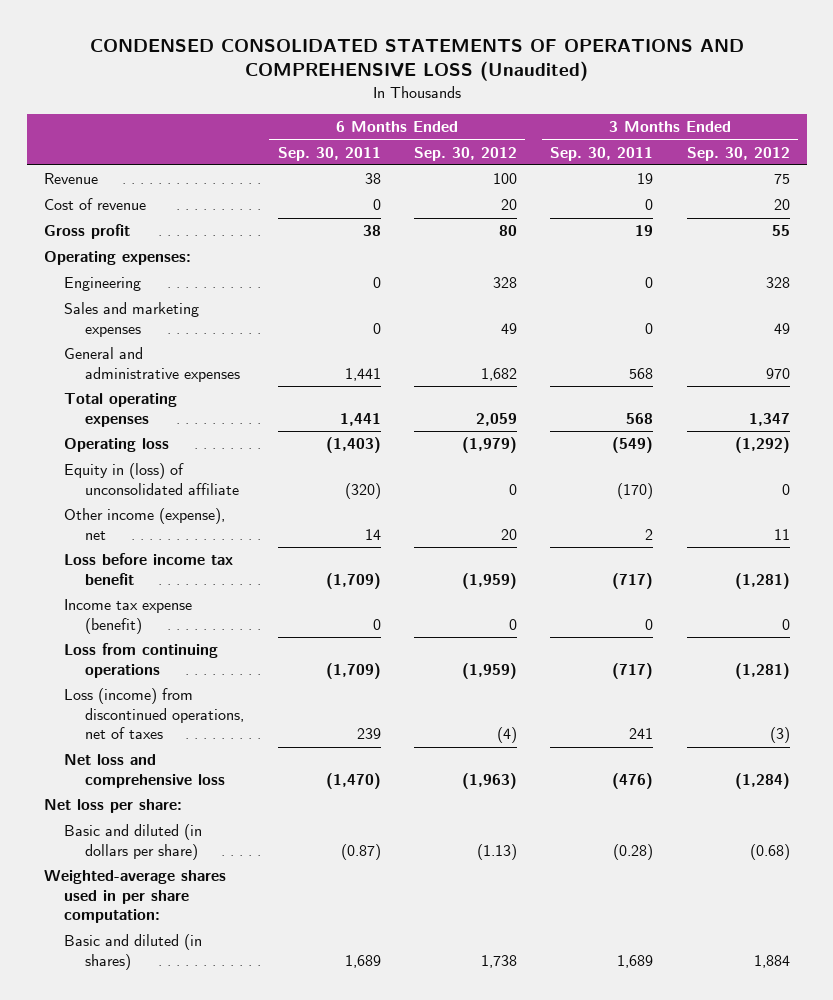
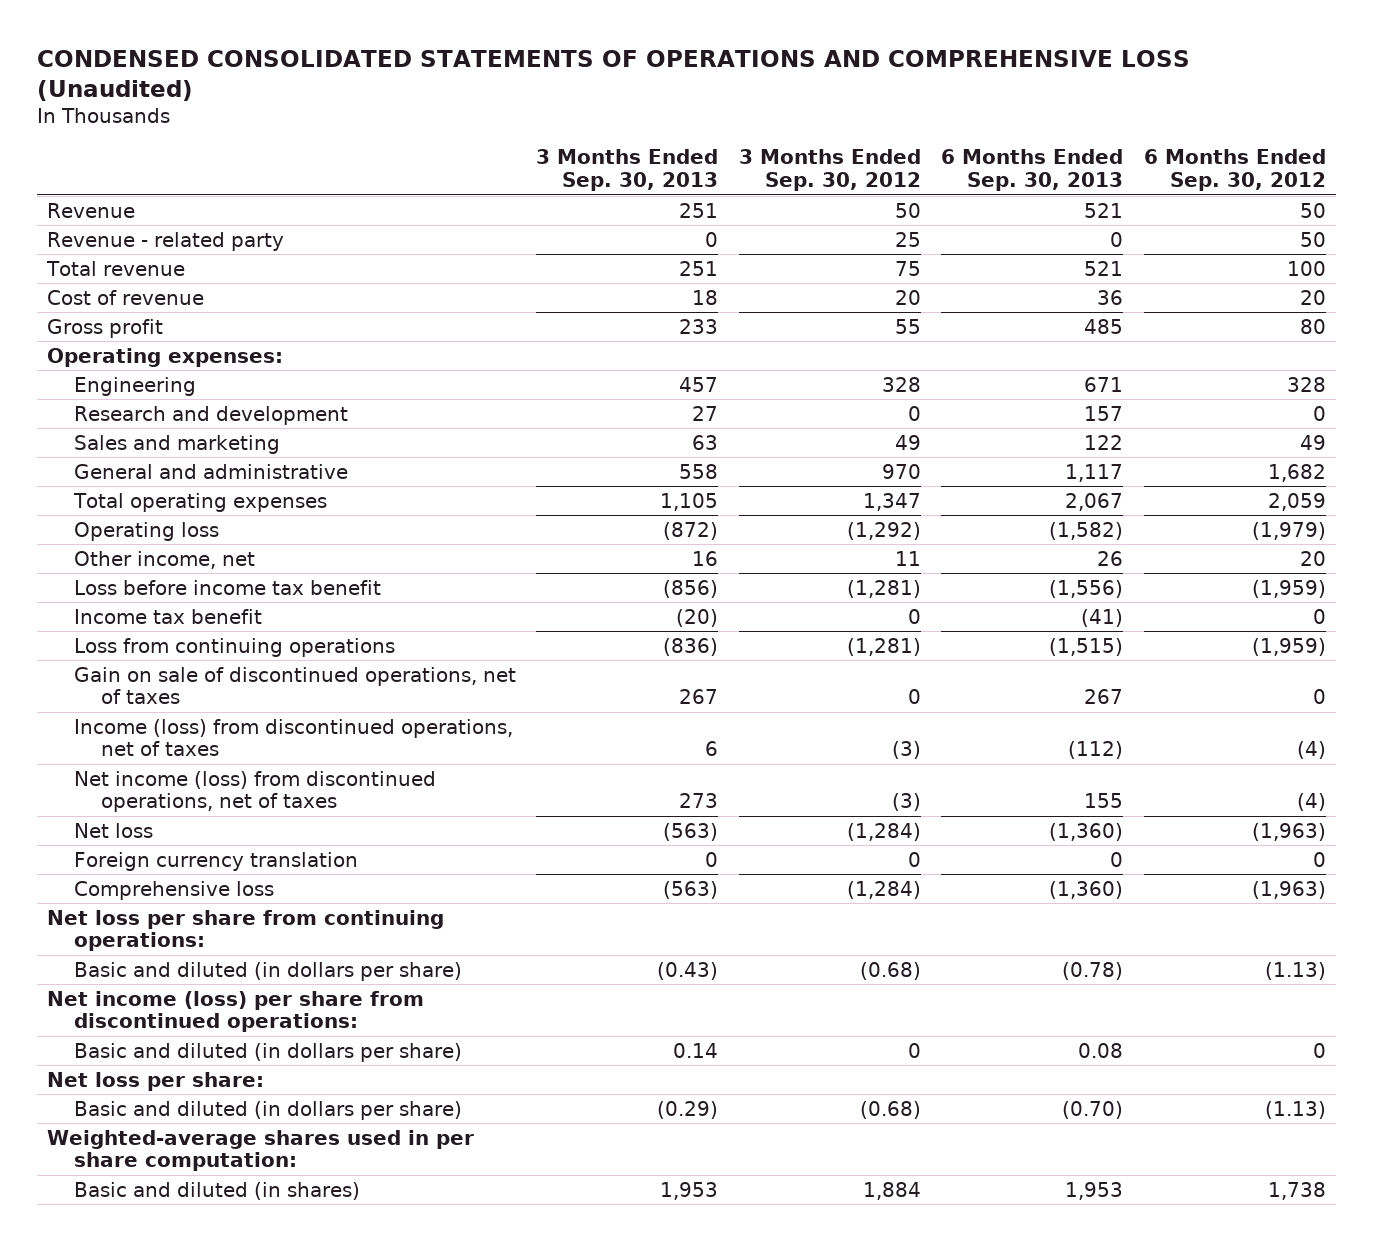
- | 6 Months Ended Sep. 30, 2011 | 6 Months Ended Sep. 30, 2012 | 3 Months Ended Sep. 30, 2011 | 3 Months Ended Sep. 30, 2012
+ | 3 Months Ended Sep. 30, 2013 | 3 Months Ended Sep. 30, 2012 | 6 Months Ended Sep. 30, 2013 | 6 Months Ended Sep. 30, 2012
- Revenue | 38 | 100 | 19 | 75
+ Revenue | 251 | 50 | 521 | 50
+ Revenue - related party | 0 | 25 | 0 | 50
+ Total revenue | 251 | 75 | 521 | 100
- Sales and marketing expenses | 0 | 49 | 0 | 49
- General and administrative expenses | 1,441 | 1,682 | 568 | 970
+ Research and development | 27 | 0 | 157 | 0
+ Sales and marketing | 63 | 49 | 122 | 49
+ General and administrative | 558 | 970 | 1,117 | 1,682
- Equity in (loss) of unconsolidated affiliate | (320) | 0 | (170) | 0
- Other income (expense), net | 14 | 20 | 2 | 11
+ Other income, net | 16 | 11 | 26 | 20
- Income tax expense (benefit) | 0 | 0 | 0 | 0
+ Income tax benefit | (20) | 0 | (41) | 0
- Loss (income) from discontinued operations, net of taxes | 239 | (4) | 241 | (3)
- Net loss and comprehensive loss | (1,470) | (1,963) | (476) | (1,284)
+ Gain on sale of discontinued operations, net of taxes | 267 | 0 | 267 | 0
+ Income (loss) from discontinued operations, net of taxes | 6 | (3) | (112) | (4)
+ Net income (loss) from discontinued operations, net of taxes | 273 | (3) | 155 | (4)
+ Net loss | (563) | (1,284) | (1,360) | (1,963)
+ Foreign currency translation | 0 | 0 | 0 | 0
+ Comprehensive loss | (563) | (1,284) | (1,360) | (1,963)
+ Net loss per share from continuing operations:
+ Basic and diluted (in dollars per share) | (0.43) | (0.68) | (0.78) | (1.13)
+ Net income (loss) per share from discontinued operations:
+ Basic and diluted (in dollars per share) | 0.14 | 0 | 0.08 | 0

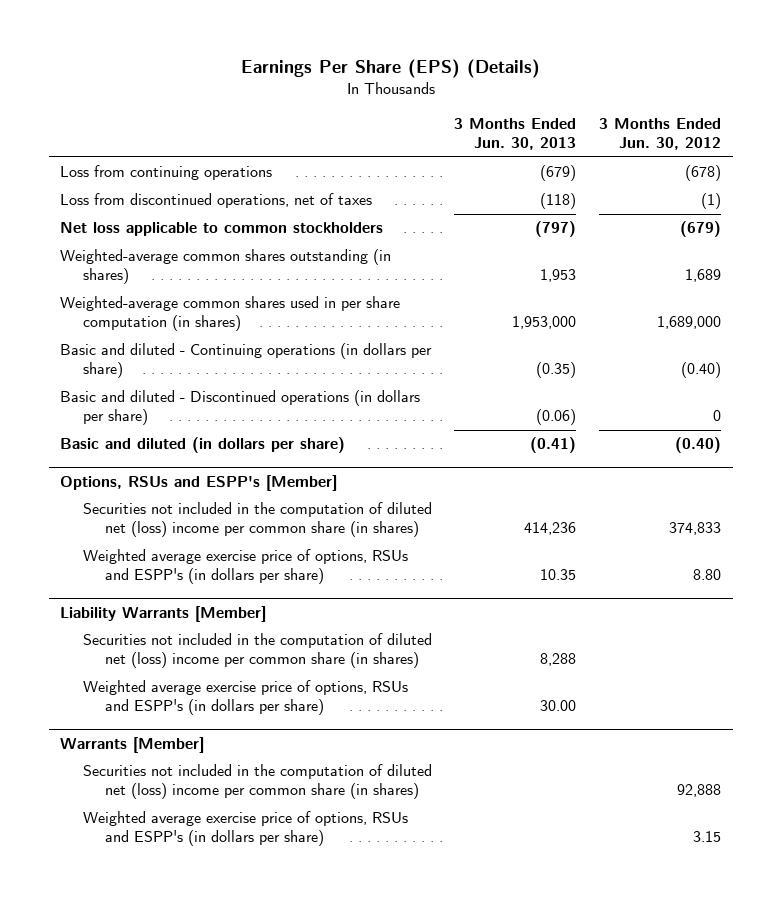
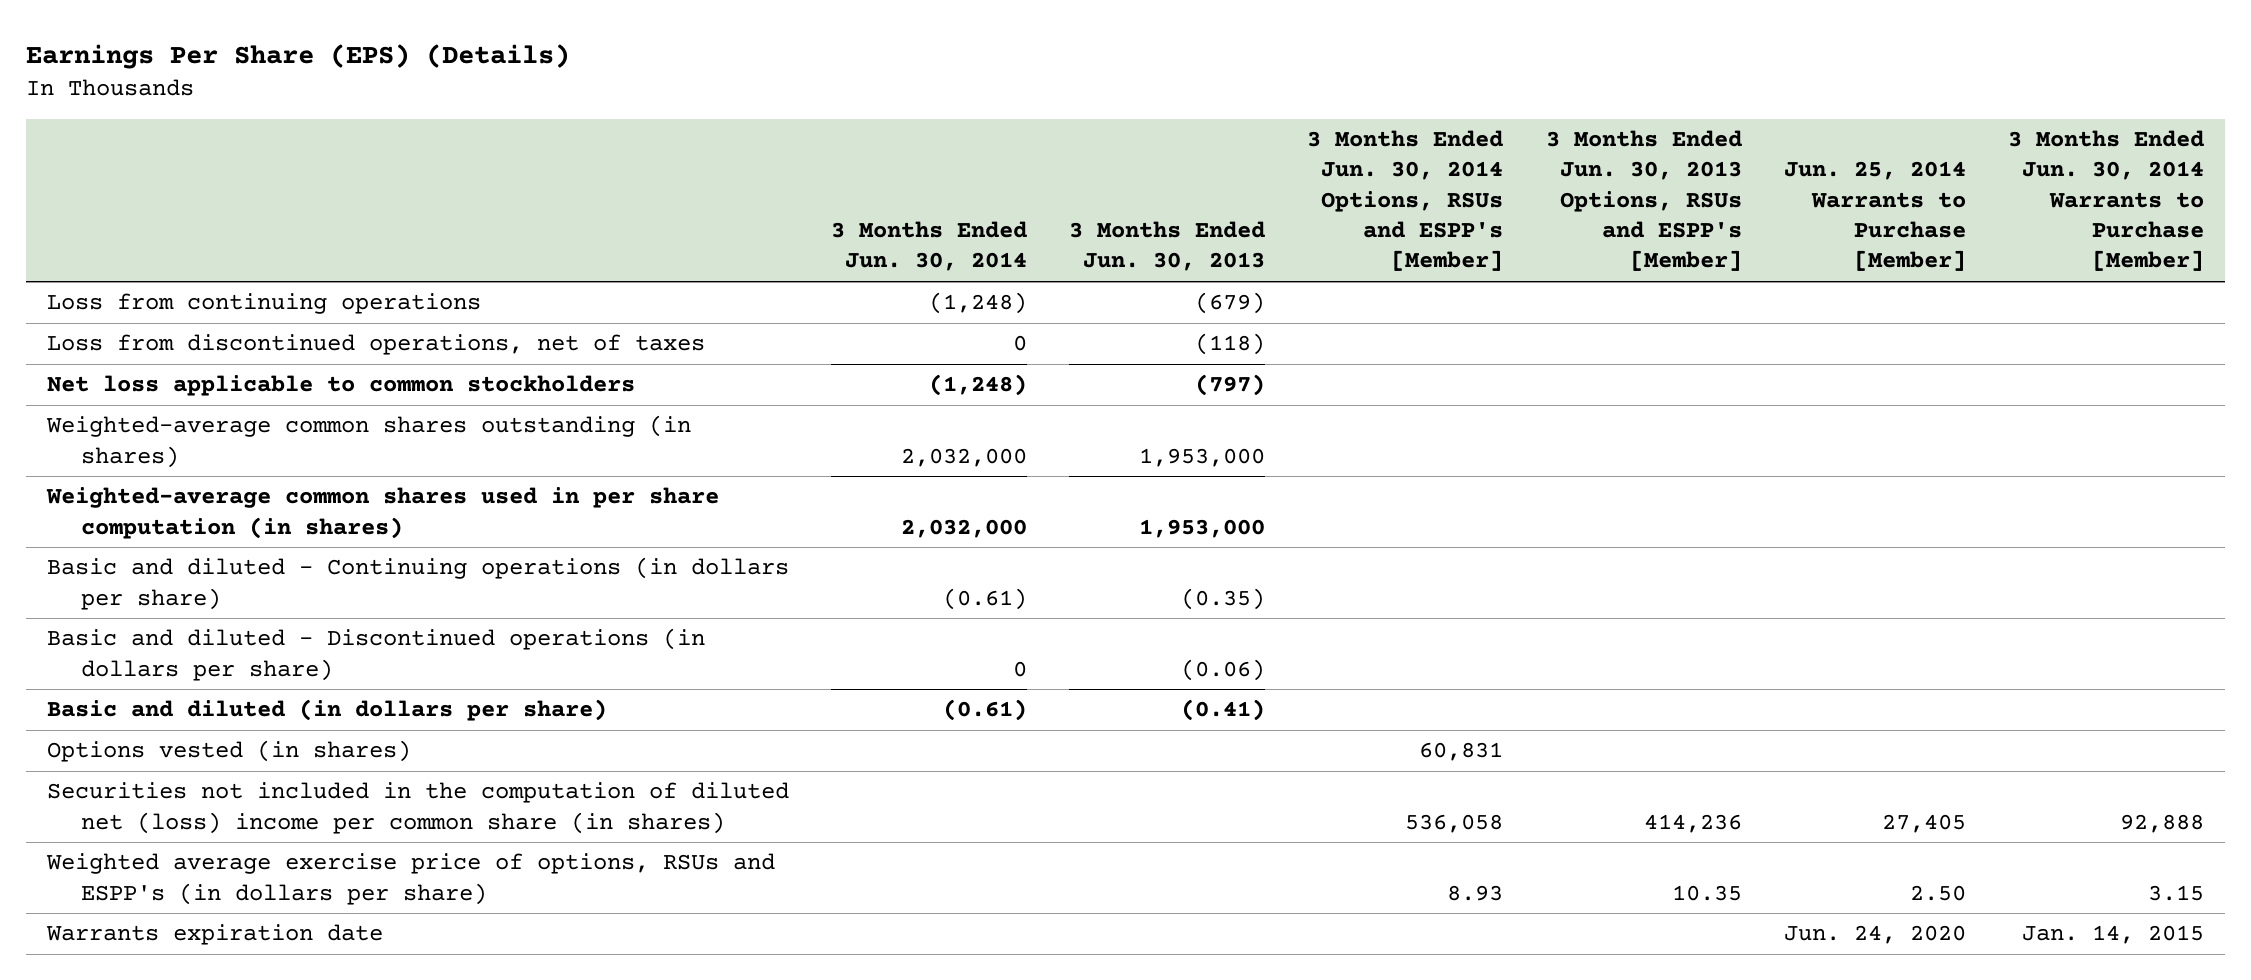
- | 3 Months Ended Jun. 30, 2013 | 3 Months Ended Jun. 30, 2012
+ | 3 Months Ended Jun. 30, 2014 | 3 Months Ended Jun. 30, 2013 | 3 Months Ended Jun. 30, 2014 Options, RSUs and ESPP's [Member] | 3 Months Ended Jun. 30, 2013 Options, RSUs and ESPP's [Member] | Jun. 25, 2014 Warrants to Purchase [Member] | 3 Months Ended Jun. 30, 2014 Warrants to Purchase [Member]
- Weighted-average common shares outstanding (in shares) | 1,953 | 1,689
+ Weighted-average common shares outstanding (in shares) | 2,032,000 | 1,953,000 | | | |
- Options, RSUs and ESPP's [Member]
- Securities not included in the computation of diluted net (loss) income per common share (in shares) | 414,236 | 374,833
- Weighted average exercise price of options, RSUs and ESPP's (in dollars per share) | 10.35 | 8.80
- Liability Warrants [Member]
- Securities not included in the computation of diluted net (loss) income per common share (in shares) | 8,288 |
- Weighted average exercise price of options, RSUs and ESPP's (in dollars per share) | 30.00 |
- Warrants [Member]
+ Options vested (in shares) | | | 60,831 | | |
+ Warrants expiration date | | | | | Jun. 24, 2020 | Jan. 14, 2015

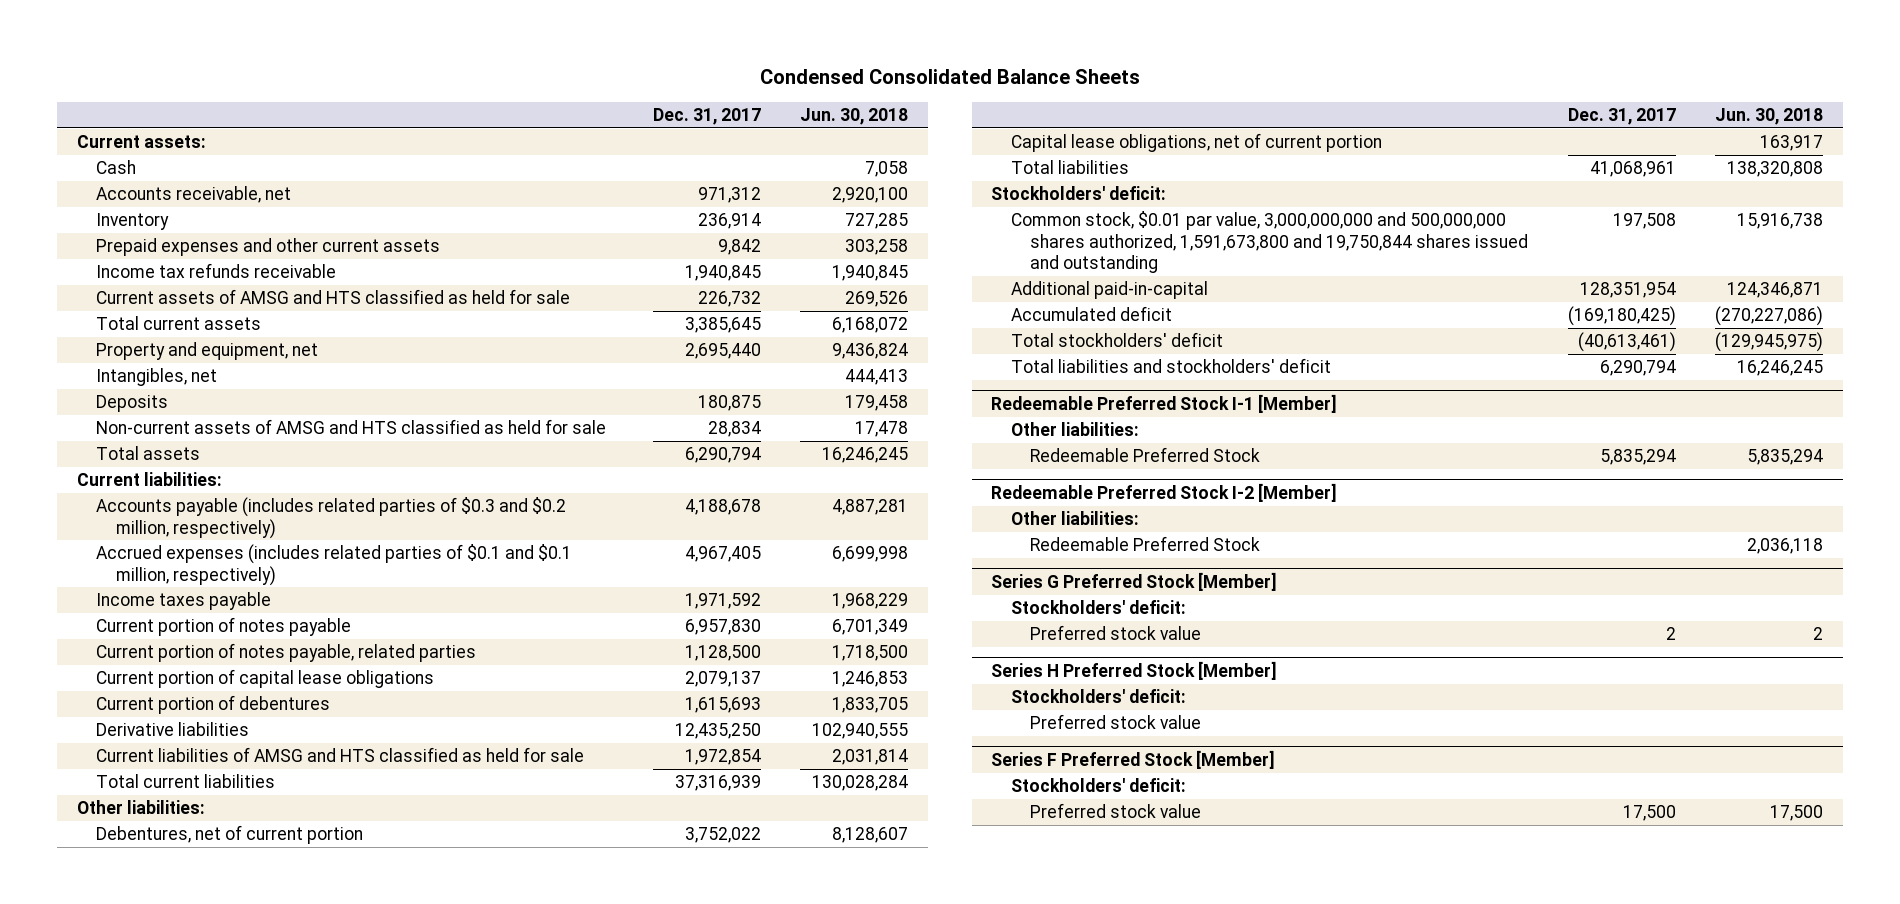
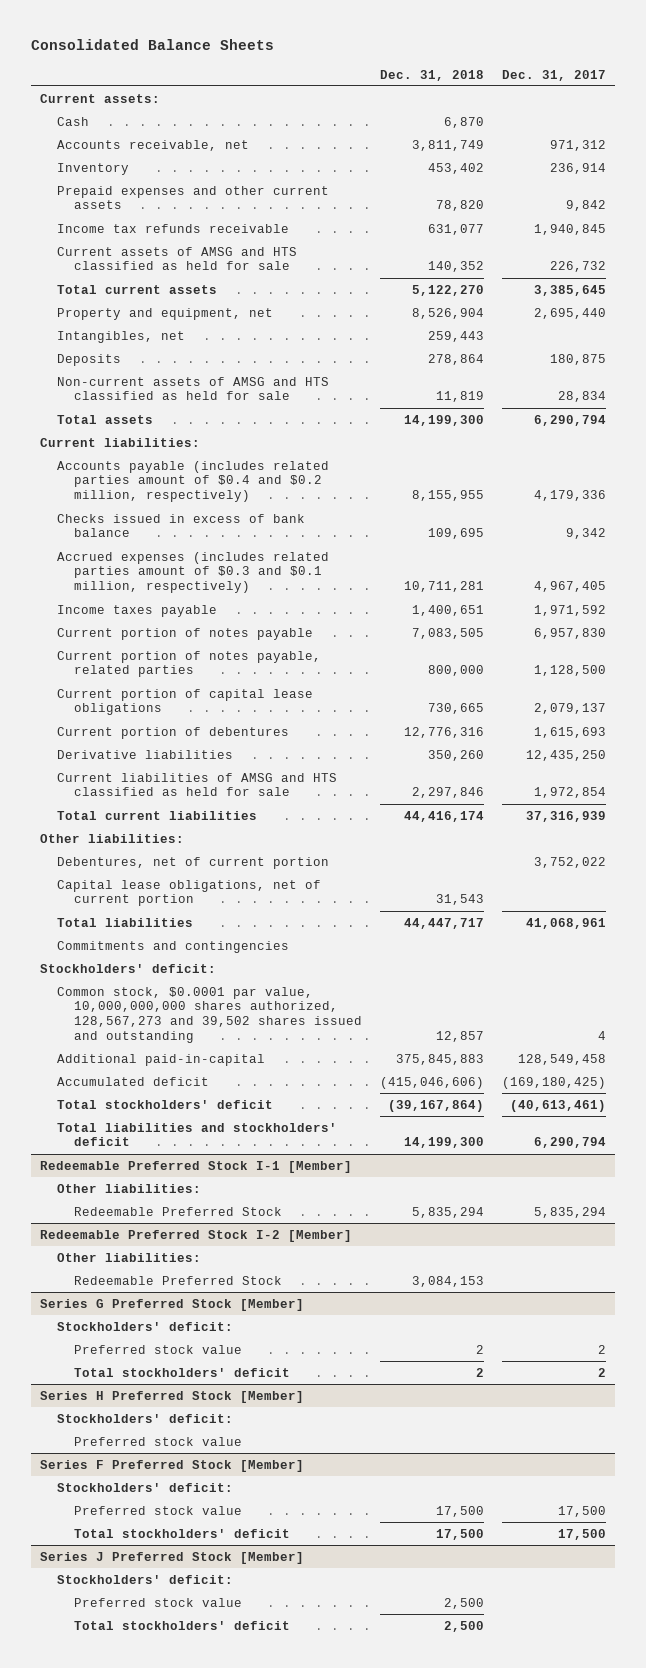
- Condensed Consolidated Balance Sheets
+ Consolidated Balance Sheets
- | Dec. 31, 2017 | Jun. 30, 2018
+ | Dec. 31, 2018 | Dec. 31, 2017
- Accounts payable (includes related parties of $0.3 and $0.2 million, respectively) | 4,188,678 | 4,887,281
- Accrued expenses (includes related parties of $0.1 and $0.1 million, respectively) | 4,967,405 | 6,699,998
+ Accounts payable (includes related parties amount of $0.4 and $0.2 million, respectively) | 8,155,955 | 4,179,336
+ Checks issued in excess of bank balance | 109,695 | 9,342
+ Accrued expenses (includes related parties amount of $0.3 and $0.1 million, respectively) | 10,711,281 | 4,967,405
+ Commitments and contingencies
- Common stock, $0.01 par value, 3,000,000,000 and 500,000,000 shares authorized, 1,591,673,800 and 19,750,844 shares issued and outstanding | 197,508 | 15,916,738
- Additional paid-in-capital | 128,351,954 | 124,346,871
+ Common stock, $0.0001 par value, 10,000,000,000 shares authorized, 128,567,273 and 39,502 shares issued and outstanding | 12,857 | 4
+ Additional paid-in-capital | 375,845,883 | 128,549,458
@ Series G Preferred Stock [Member]
+ Total stockholders' deficit | 2 | 2
@ Series F Preferred Stock [Member]
+ Total stockholders' deficit | 17,500 | 17,500
+ Series J Preferred Stock [Member]
+ Stockholders' deficit:
+ Preferred stock value | 2,500 |
+ Total stockholders' deficit | 2,500 |

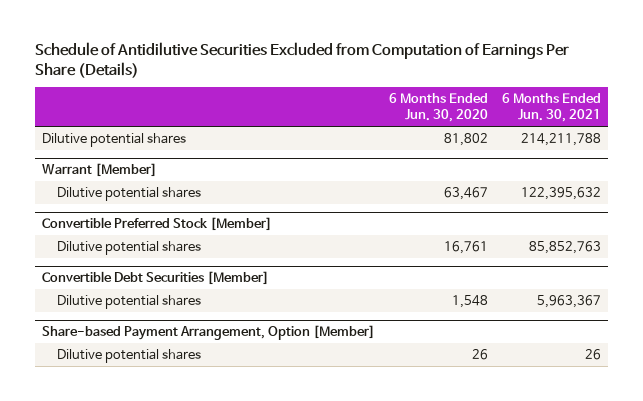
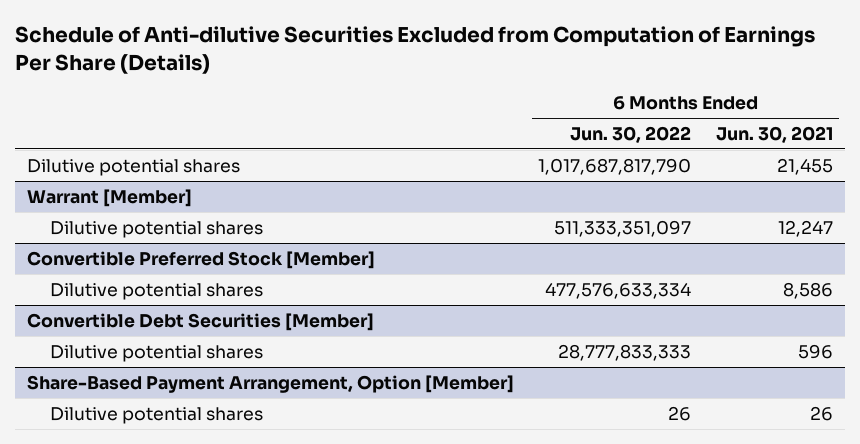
- Schedule of Antidilutive Securities Excluded from Computation of Earnings Per Share (Details)
+ Schedule of Anti-dilutive Securities Excluded from Computation of Earnings Per Share (Details)
- | 6 Months Ended Jun. 30, 2020 | 6 Months Ended Jun. 30, 2021
+ | 6 Months Ended Jun. 30, 2022 | 6 Months Ended Jun. 30, 2021
- Dilutive potential shares | 81,802 | 214,211,788
+ Dilutive potential shares | 1,017,687,817,790 | 21,455
@ Warrant [Member]
- Dilutive potential shares | 63,467 | 122,395,632
+ Dilutive potential shares | 511,333,351,097 | 12,247
@ Convertible Preferred Stock [Member]
- Dilutive potential shares | 16,761 | 85,852,763
+ Dilutive potential shares | 477,576,633,334 | 8,586
@ Convertible Debt Securities [Member]
- Dilutive potential shares | 1,548 | 5,963,367
- Share-based Payment Arrangement, Option [Member]
@ Convertible Debt Securities [Member]
+ Dilutive potential shares | 28,777,833,333 | 596
+ Share-Based Payment Arrangement, Option [Member]

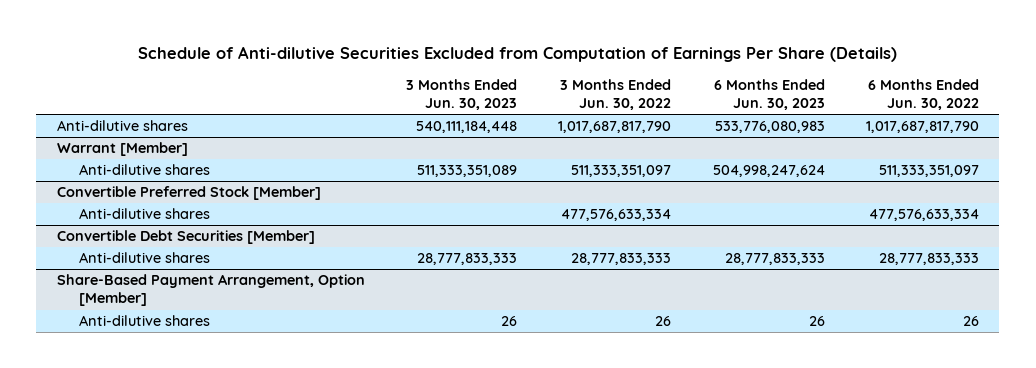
- | 6 Months Ended Jun. 30, 2022 | 6 Months Ended Jun. 30, 2021
+ | 3 Months Ended Jun. 30, 2023 | 3 Months Ended Jun. 30, 2022 | 6 Months Ended Jun. 30, 2023 | 6 Months Ended Jun. 30, 2022
- Dilutive potential shares | 1,017,687,817,790 | 21,455
+ Anti-dilutive shares | 540,111,184,448 | 1,017,687,817,790 | 533,776,080,983 | 1,017,687,817,790
@ Warrant [Member]
- Dilutive potential shares | 511,333,351,097 | 12,247
+ Anti-dilutive shares | 511,333,351,089 | 511,333,351,097 | 504,998,247,624 | 511,333,351,097
@ Convertible Preferred Stock [Member]
- Dilutive potential shares | 477,576,633,334 | 8,586
+ Anti-dilutive shares | | 477,576,633,334 | | 477,576,633,334
@ Convertible Debt Securities [Member]
- Dilutive potential shares | 28,777,833,333 | 596
+ Anti-dilutive shares | 28,777,833,333 | 28,777,833,333 | 28,777,833,333 | 28,777,833,333
@ Share-Based Payment Arrangement, Option [Member]
- Dilutive potential shares | 26 | 26
+ Anti-dilutive shares | 26 | 26 | 26 | 26

